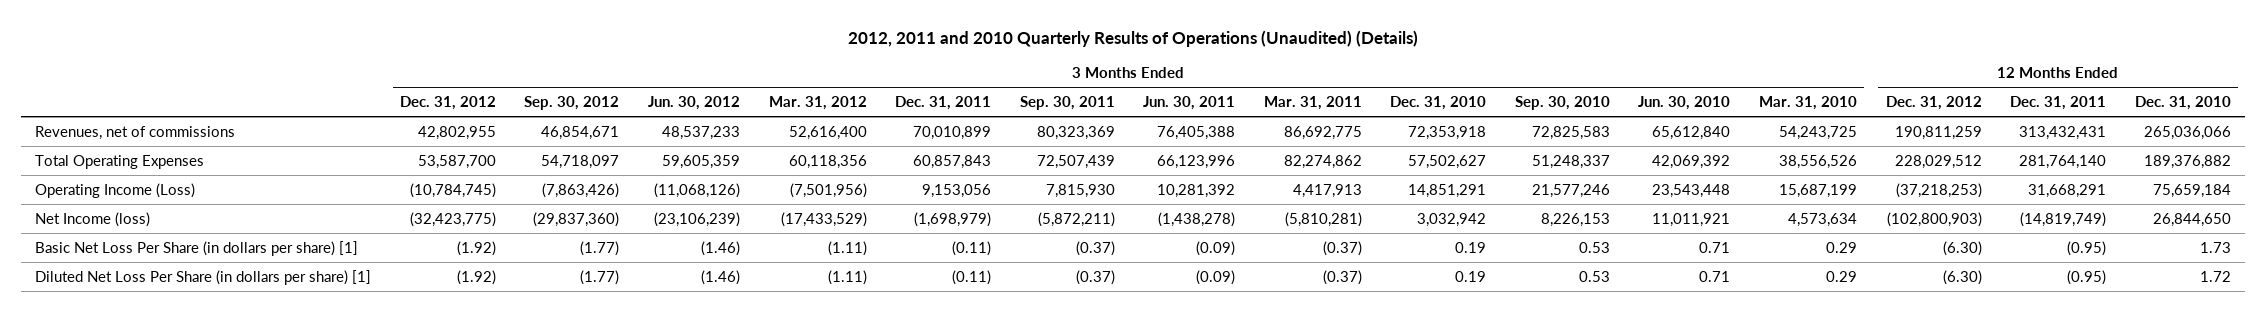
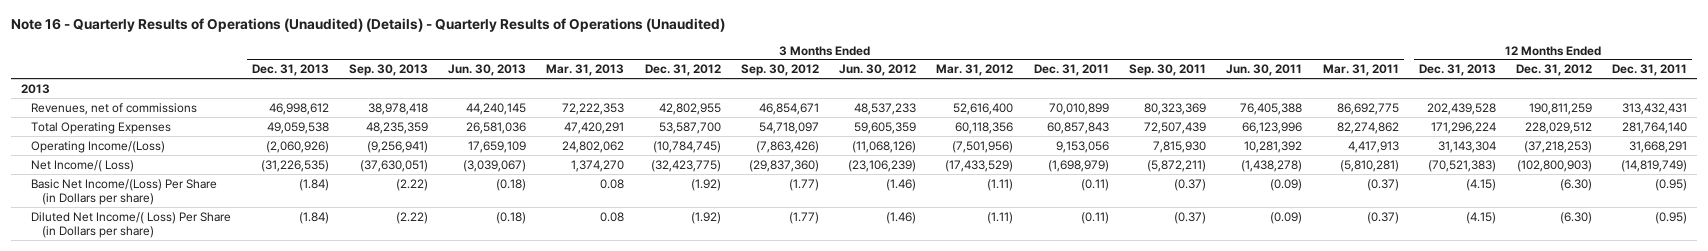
- 2012, 2011 and 2010 Quarterly Results of Operations (Unaudited) (Details)
+ Note 16 - Quarterly Results of Operations (Unaudited) (Details) - Quarterly Results of Operations (Unaudited)
- | 3 Months Ended Dec. 31, 2012 | 3 Months Ended Sep. 30, 2012 | 3 Months Ended Jun. 30, 2012 | 3 Months Ended Mar. 31, 2012 | 3 Months Ended Dec. 31, 2011 | 3 Months Ended Sep. 30, 2011 | 3 Months Ended Jun. 30, 2011 | 3 Months Ended Mar. 31, 2011 | 3 Months Ended Dec. 31, 2010 | 3 Months Ended Sep. 30, 2010 | 3 Months Ended Jun. 30, 2010 | 3 Months Ended Mar. 31, 2010 | 12 Months Ended Dec. 31, 2012 | 12 Months Ended Dec. 31, 2011 | 12 Months Ended Dec. 31, 2010
+ | 3 Months Ended Dec. 31, 2013 | 3 Months Ended Sep. 30, 2013 | 3 Months Ended Jun. 30, 2013 | 3 Months Ended Mar. 31, 2013 | 3 Months Ended Dec. 31, 2012 | 3 Months Ended Sep. 30, 2012 | 3 Months Ended Jun. 30, 2012 | 3 Months Ended Mar. 31, 2012 | 3 Months Ended Dec. 31, 2011 | 3 Months Ended Sep. 30, 2011 | 3 Months Ended Jun. 30, 2011 | 3 Months Ended Mar. 31, 2011 | 12 Months Ended Dec. 31, 2013 | 12 Months Ended Dec. 31, 2012 | 12 Months Ended Dec. 31, 2011
+ 2013
- Operating Income (Loss) | (10,784,745) | (7,863,426) | (11,068,126) | (7,501,956) | 9,153,056 | 7,815,930 | 10,281,392 | 4,417,913 | 14,851,291 | 21,577,246 | 23,543,448 | 15,687,199 | (37,218,253) | 31,668,291 | 75,659,184
- Net Income (loss) | (32,423,775) | (29,837,360) | (23,106,239) | (17,433,529) | (1,698,979) | (5,872,211) | (1,438,278) | (5,810,281) | 3,032,942 | 8,226,153 | 11,011,921 | 4,573,634 | (102,800,903) | (14,819,749) | 26,844,650
- Basic Net Loss Per Share (in dollars per share) [1] | (1.92) | (1.77) | (1.46) | (1.11) | (0.11) | (0.37) | (0.09) | (0.37) | 0.19 | 0.53 | 0.71 | 0.29 | (6.30) | (0.95) | 1.73
- Diluted Net Loss Per Share (in dollars per share) [1] | (1.92) | (1.77) | (1.46) | (1.11) | (0.11) | (0.37) | (0.09) | (0.37) | 0.19 | 0.53 | 0.71 | 0.29 | (6.30) | (0.95) | 1.72
+ Operating Income/(Loss) | (2,060,926) | (9,256,941) | 17,659,109 | 24,802,062 | (10,784,745) | (7,863,426) | (11,068,126) | (7,501,956) | 9,153,056 | 7,815,930 | 10,281,392 | 4,417,913 | 31,143,304 | (37,218,253) | 31,668,291
+ Net Income/( Loss) | (31,226,535) | (37,630,051) | (3,039,067) | 1,374,270 | (32,423,775) | (29,837,360) | (23,106,239) | (17,433,529) | (1,698,979) | (5,872,211) | (1,438,278) | (5,810,281) | (70,521,383) | (102,800,903) | (14,819,749)
+ Basic Net Income/(Loss) Per Share (in Dollars per share) | (1.84) | (2.22) | (0.18) | 0.08 | (1.92) | (1.77) | (1.46) | (1.11) | (0.11) | (0.37) | (0.09) | (0.37) | (4.15) | (6.30) | (0.95)
+ Diluted Net Income/( Loss) Per Share (in Dollars per share) | (1.84) | (2.22) | (0.18) | 0.08 | (1.92) | (1.77) | (1.46) | (1.11) | (0.11) | (0.37) | (0.09) | (0.37) | (4.15) | (6.30) | (0.95)

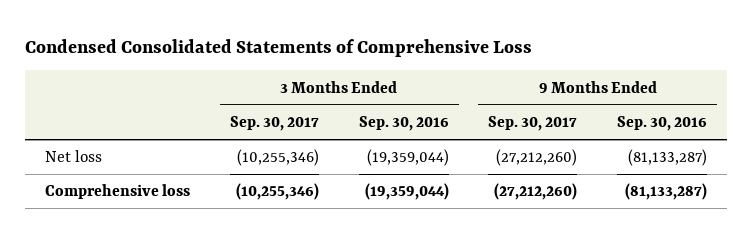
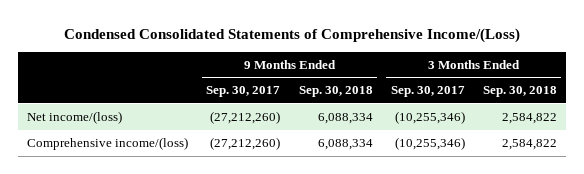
- Condensed Consolidated Statements of Comprehensive Loss
+ Condensed Consolidated Statements of Comprehensive Income/(Loss)
- | 3 Months Ended Sep. 30, 2017 | 3 Months Ended Sep. 30, 2016 | 9 Months Ended Sep. 30, 2017 | 9 Months Ended Sep. 30, 2016
+ | 9 Months Ended Sep. 30, 2017 | 9 Months Ended Sep. 30, 2018 | 3 Months Ended Sep. 30, 2017 | 3 Months Ended Sep. 30, 2018
- Net loss | (10,255,346) | (19,359,044) | (27,212,260) | (81,133,287)
- Comprehensive loss | (10,255,346) | (19,359,044) | (27,212,260) | (81,133,287)
+ Net income/(loss) | (27,212,260) | 6,088,334 | (10,255,346) | 2,584,822
+ Comprehensive income/(loss) | (27,212,260) | 6,088,334 | (10,255,346) | 2,584,822

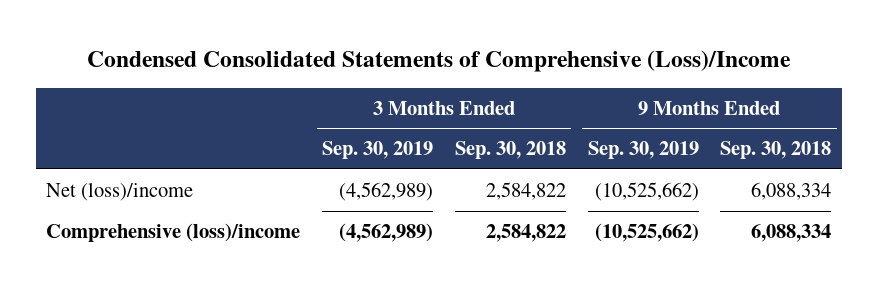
- Condensed Consolidated Statements of Comprehensive Income/(Loss)
+ Condensed Consolidated Statements of Comprehensive (Loss)/Income
- | 9 Months Ended Sep. 30, 2017 | 9 Months Ended Sep. 30, 2018 | 3 Months Ended Sep. 30, 2017 | 3 Months Ended Sep. 30, 2018
+ | 3 Months Ended Sep. 30, 2019 | 3 Months Ended Sep. 30, 2018 | 9 Months Ended Sep. 30, 2019 | 9 Months Ended Sep. 30, 2018
- Net income/(loss) | (27,212,260) | 6,088,334 | (10,255,346) | 2,584,822
- Comprehensive income/(loss) | (27,212,260) | 6,088,334 | (10,255,346) | 2,584,822
+ Net (loss)/income | (4,562,989) | 2,584,822 | (10,525,662) | 6,088,334
+ Comprehensive (loss)/income | (4,562,989) | 2,584,822 | (10,525,662) | 6,088,334

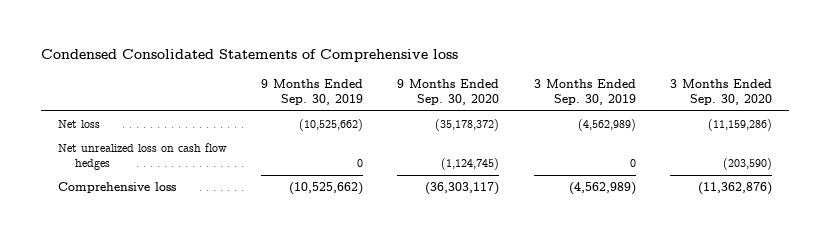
- Condensed Consolidated Statements of Comprehensive (Loss)/Income
+ Condensed Consolidated Statements of Comprehensive loss
- | 3 Months Ended Sep. 30, 2019 | 3 Months Ended Sep. 30, 2018 | 9 Months Ended Sep. 30, 2019 | 9 Months Ended Sep. 30, 2018
+ | 9 Months Ended Sep. 30, 2019 | 9 Months Ended Sep. 30, 2020 | 3 Months Ended Sep. 30, 2019 | 3 Months Ended Sep. 30, 2020
- Net (loss)/income | (4,562,989) | 2,584,822 | (10,525,662) | 6,088,334
- Comprehensive (loss)/income | (4,562,989) | 2,584,822 | (10,525,662) | 6,088,334
+ Net loss | (10,525,662) | (35,178,372) | (4,562,989) | (11,159,286)
+ Net unrealized loss on cash flow hedges | 0 | (1,124,745) | 0 | (203,590)
+ Comprehensive loss | (10,525,662) | (36,303,117) | (4,562,989) | (11,362,876)

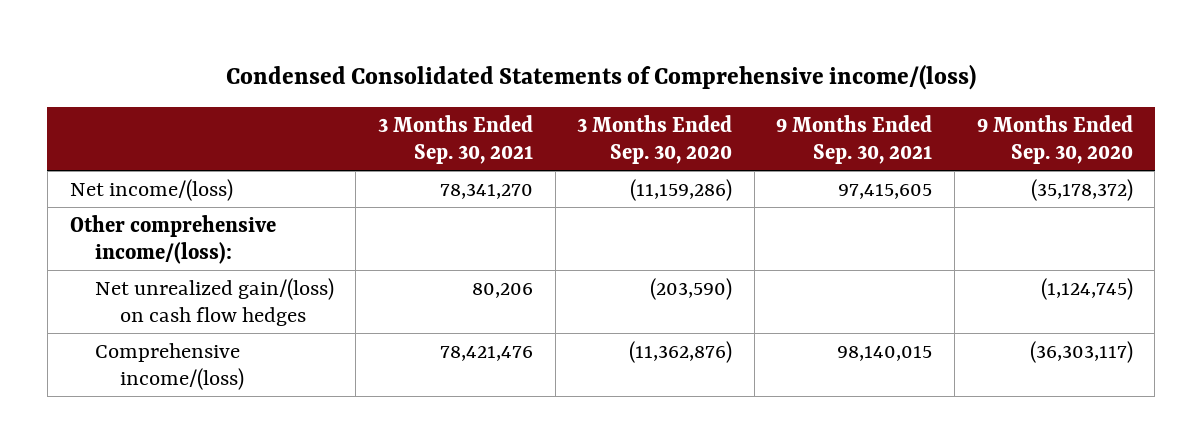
- Condensed Consolidated Statements of Comprehensive loss
+ Condensed Consolidated Statements of Comprehensive income/(loss)
- | 9 Months Ended Sep. 30, 2019 | 9 Months Ended Sep. 30, 2020 | 3 Months Ended Sep. 30, 2019 | 3 Months Ended Sep. 30, 2020
+ | 3 Months Ended Sep. 30, 2021 | 3 Months Ended Sep. 30, 2020 | 9 Months Ended Sep. 30, 2021 | 9 Months Ended Sep. 30, 2020
- Net loss | (10,525,662) | (35,178,372) | (4,562,989) | (11,159,286)
- Net unrealized loss on cash flow hedges | 0 | (1,124,745) | 0 | (203,590)
- Comprehensive loss | (10,525,662) | (36,303,117) | (4,562,989) | (11,362,876)
+ Net income/(loss) | 78,341,270 | (11,159,286) | 97,415,605 | (35,178,372)
+ Other comprehensive income/(loss):
+ Net unrealized gain/(loss) on cash flow hedges | 80,206 | (203,590) | | (1,124,745)
+ Comprehensive income/(loss) | 78,421,476 | (11,362,876) | 98,140,015 | (36,303,117)

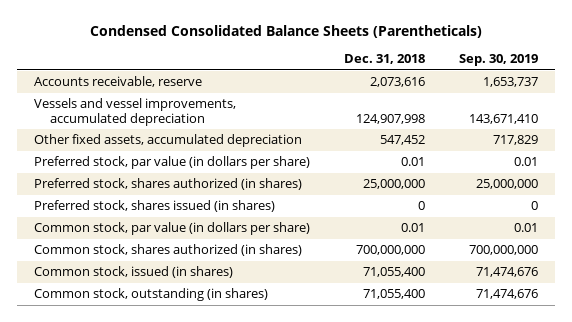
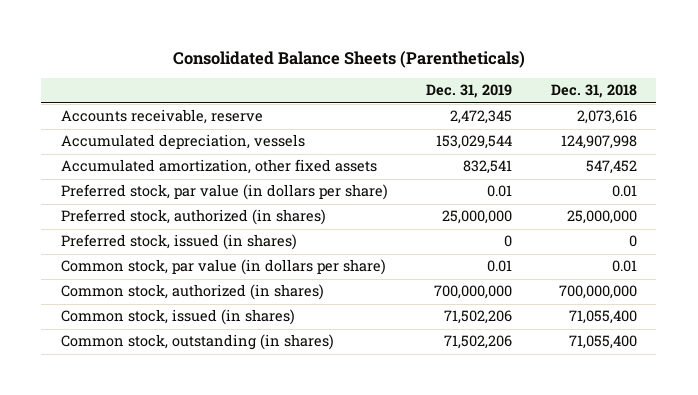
- Condensed Consolidated Balance Sheets (Parentheticals)
+ Consolidated Balance Sheets (Parentheticals)
- | Dec. 31, 2018 | Sep. 30, 2019
+ | Dec. 31, 2019 | Dec. 31, 2018
- Vessels and vessel improvements, accumulated depreciation | 124,907,998 | 143,671,410
- Other fixed assets, accumulated depreciation | 547,452 | 717,829
+ Accumulated depreciation, vessels | 153,029,544 | 124,907,998
+ Accumulated amortization, other fixed assets | 832,541 | 547,452
- Preferred stock, shares authorized (in shares) | 25,000,000 | 25,000,000
- Preferred stock, shares issued (in shares) | 0 | 0
+ Preferred stock, authorized (in shares) | 25,000,000 | 25,000,000
+ Preferred stock, issued (in shares) | 0 | 0
- Common stock, shares authorized (in shares) | 700,000,000 | 700,000,000
+ Common stock, authorized (in shares) | 700,000,000 | 700,000,000

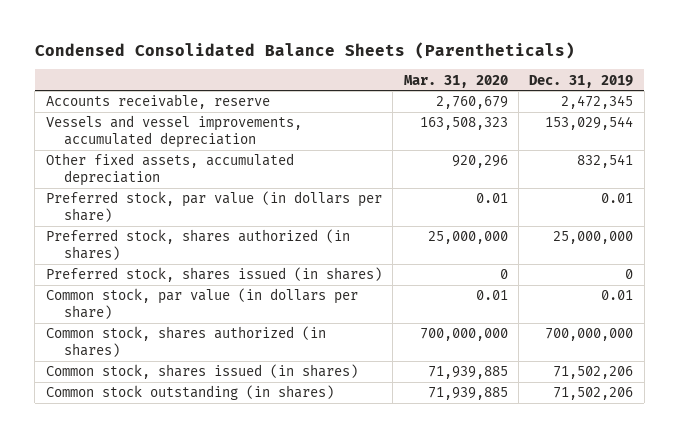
- Consolidated Balance Sheets (Parentheticals)
+ Condensed Consolidated Balance Sheets (Parentheticals)
- | Dec. 31, 2019 | Dec. 31, 2018
+ | Mar. 31, 2020 | Dec. 31, 2019
- Accumulated depreciation, vessels | 153,029,544 | 124,907,998
- Accumulated amortization, other fixed assets | 832,541 | 547,452
+ Vessels and vessel improvements, accumulated depreciation | 163,508,323 | 153,029,544
+ Other fixed assets, accumulated depreciation | 920,296 | 832,541
- Preferred stock, authorized (in shares) | 25,000,000 | 25,000,000
- Preferred stock, issued (in shares) | 0 | 0
+ Preferred stock, shares authorized (in shares) | 25,000,000 | 25,000,000
+ Preferred stock, shares issued (in shares) | 0 | 0
- Common stock, authorized (in shares) | 700,000,000 | 700,000,000
- Common stock, issued (in shares) | 71,502,206 | 71,055,400
- Common stock, outstanding (in shares) | 71,502,206 | 71,055,400
+ Common stock, shares authorized (in shares) | 700,000,000 | 700,000,000
+ Common stock, shares issued (in shares) | 71,939,885 | 71,502,206
+ Common stock outstanding (in shares) | 71,939,885 | 71,502,206

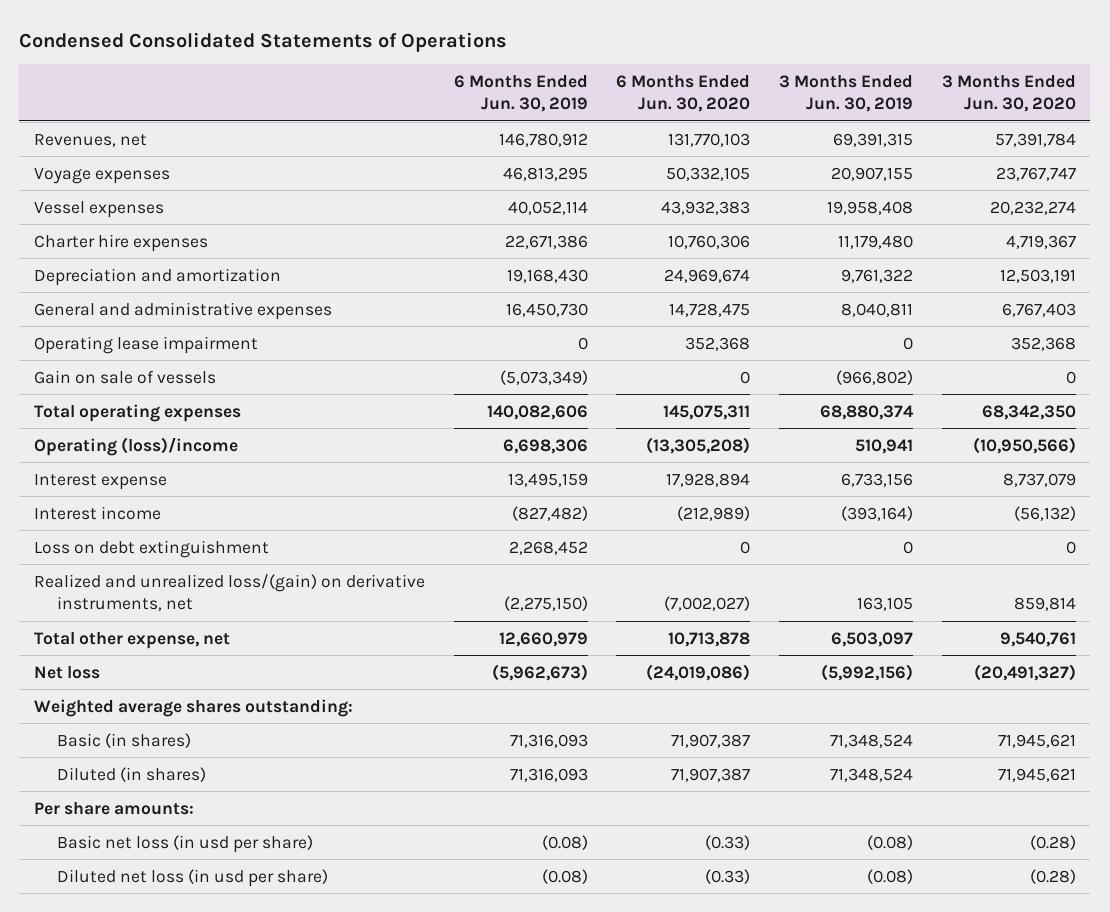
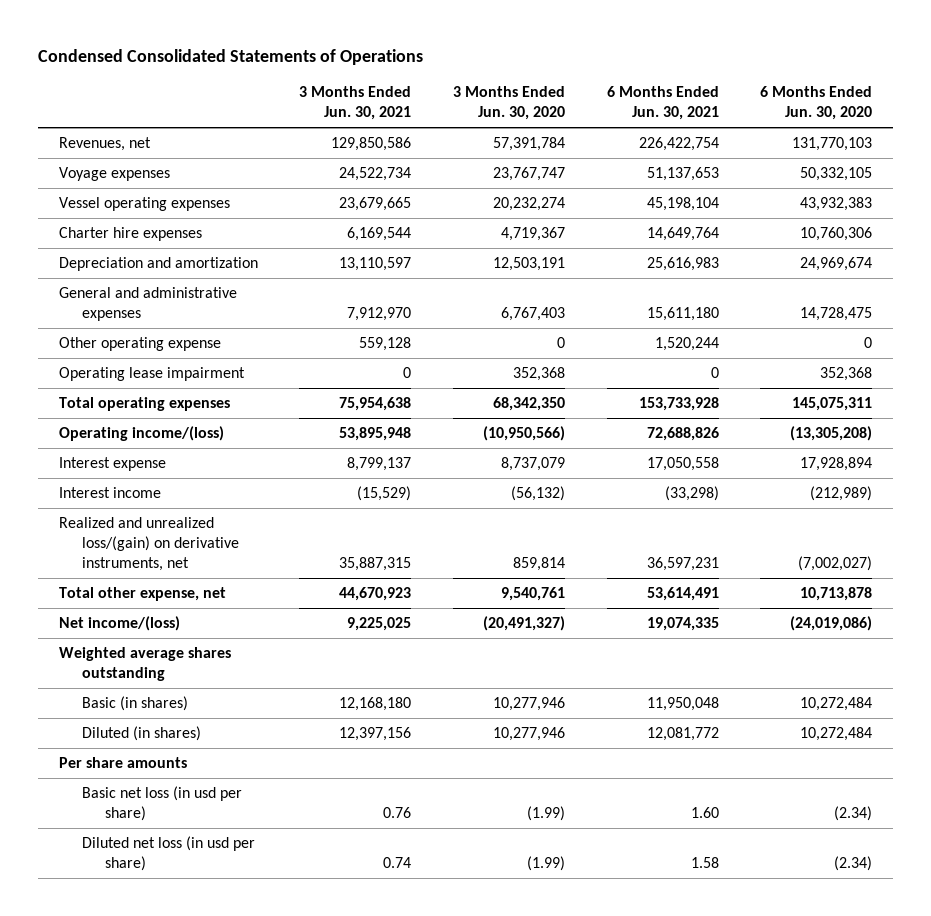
- | 6 Months Ended Jun. 30, 2019 | 6 Months Ended Jun. 30, 2020 | 3 Months Ended Jun. 30, 2019 | 3 Months Ended Jun. 30, 2020
+ | 3 Months Ended Jun. 30, 2021 | 3 Months Ended Jun. 30, 2020 | 6 Months Ended Jun. 30, 2021 | 6 Months Ended Jun. 30, 2020
- Vessel expenses | 40,052,114 | 43,932,383 | 19,958,408 | 20,232,274
+ Vessel operating expenses | 23,679,665 | 20,232,274 | 45,198,104 | 43,932,383
+ Other operating expense | 559,128 | 0 | 1,520,244 | 0
- Gain on sale of vessels | (5,073,349) | 0 | (966,802) | 0
- Operating (loss)/income | 6,698,306 | (13,305,208) | 510,941 | (10,950,566)
+ Operating income/(loss) | 53,895,948 | (10,950,566) | 72,688,826 | (13,305,208)
- Loss on debt extinguishment | 2,268,452 | 0 | 0 | 0
- Net loss | (5,962,673) | (24,019,086) | (5,992,156) | (20,491,327)
- Weighted average shares outstanding:
- Basic (in shares) | 71,316,093 | 71,907,387 | 71,348,524 | 71,945,621
- Diluted (in shares) | 71,316,093 | 71,907,387 | 71,348,524 | 71,945,621
- Per share amounts:
- Basic net loss (in usd per share) | (0.08) | (0.33) | (0.08) | (0.28)
- Diluted net loss (in usd per share) | (0.08) | (0.33) | (0.08) | (0.28)
+ Net income/(loss) | 9,225,025 | (20,491,327) | 19,074,335 | (24,019,086)
+ Weighted average shares outstanding
+ Basic (in shares) | 12,168,180 | 10,277,946 | 11,950,048 | 10,272,484
+ Diluted (in shares) | 12,397,156 | 10,277,946 | 12,081,772 | 10,272,484
+ Per share amounts
+ Basic net loss (in usd per share) | 0.76 | (1.99) | 1.60 | (2.34)
+ Diluted net loss (in usd per share) | 0.74 | (1.99) | 1.58 | (2.34)

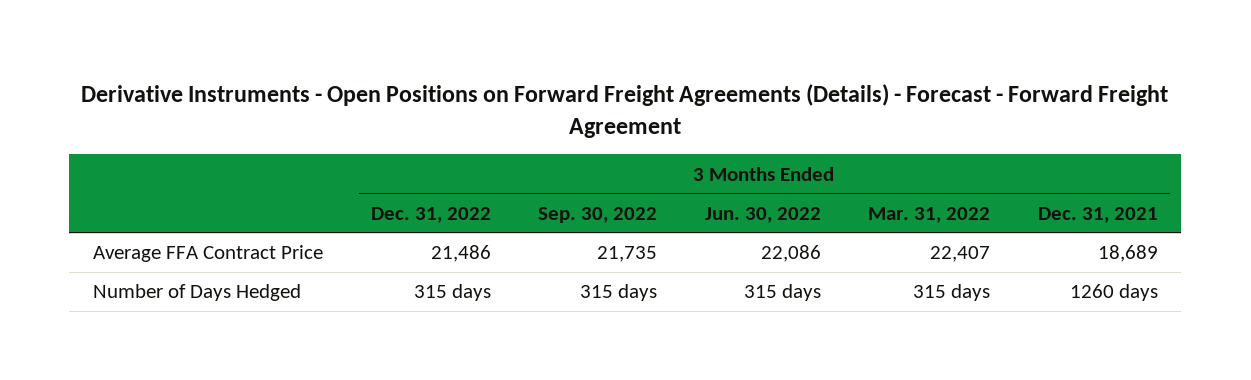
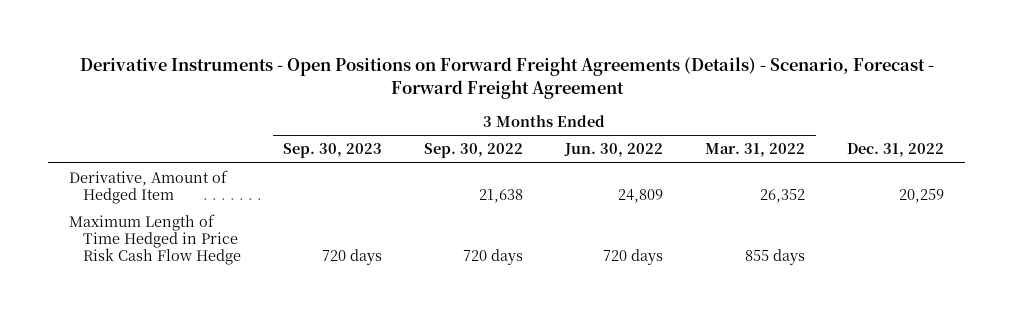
- Derivative Instruments - Open Positions on Forward Freight Agreements (Details) - Forecast - Forward Freight Agreement
+ Derivative Instruments - Open Positions on Forward Freight Agreements (Details) - Scenario, Forecast - Forward Freight Agreement
- | 3 Months Ended Dec. 31, 2022 | 3 Months Ended Sep. 30, 2022 | 3 Months Ended Jun. 30, 2022 | 3 Months Ended Mar. 31, 2022 | 3 Months Ended Dec. 31, 2021
+ | 3 Months Ended Sep. 30, 2023 | 3 Months Ended Sep. 30, 2022 | 3 Months Ended Jun. 30, 2022 | 3 Months Ended Mar. 31, 2022 | Dec. 31, 2022
- Average FFA Contract Price | 21,486 | 21,735 | 22,086 | 22,407 | 18,689
- Number of Days Hedged | 315 days | 315 days | 315 days | 315 days | 1260 days
+ Derivative, Amount of Hedged Item | | 21,638 | 24,809 | 26,352 | 20,259
+ Maximum Length of Time Hedged in Price Risk Cash Flow Hedge | 720 days | 720 days | 720 days | 855 days |

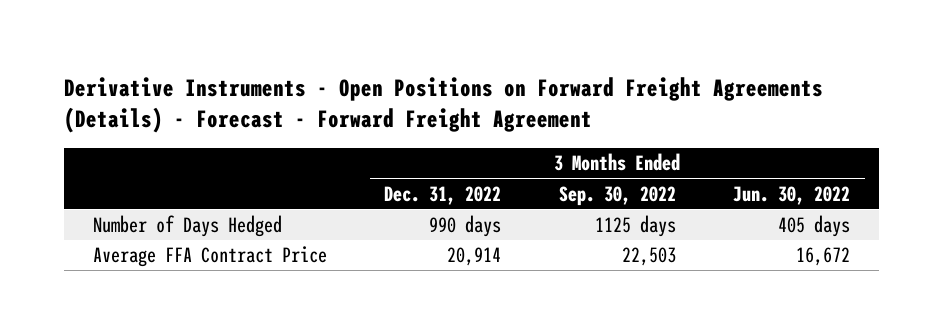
- Derivative Instruments - Open Positions on Forward Freight Agreements (Details) - Scenario, Forecast - Forward Freight Agreement
+ Derivative Instruments - Open Positions on Forward Freight Agreements (Details) - Forecast - Forward Freight Agreement
- | 3 Months Ended Sep. 30, 2023 | 3 Months Ended Sep. 30, 2022 | 3 Months Ended Jun. 30, 2022 | 3 Months Ended Mar. 31, 2022 | Dec. 31, 2022
+ | 3 Months Ended Dec. 31, 2022 | 3 Months Ended Sep. 30, 2022 | 3 Months Ended Jun. 30, 2022
- Derivative, Amount of Hedged Item | | 21,638 | 24,809 | 26,352 | 20,259
- Maximum Length of Time Hedged in Price Risk Cash Flow Hedge | 720 days | 720 days | 720 days | 855 days |
+ Number of Days Hedged | 990 days | 1125 days | 405 days
+ Average FFA Contract Price | 20,914 | 22,503 | 16,672

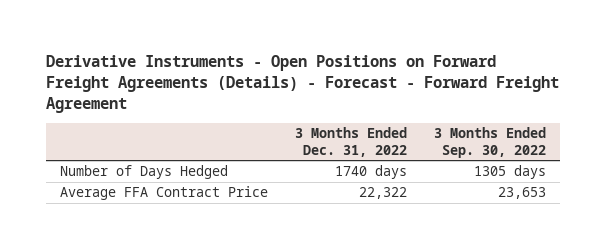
- | 3 Months Ended Dec. 31, 2022 | 3 Months Ended Sep. 30, 2022 | 3 Months Ended Jun. 30, 2022
+ | 3 Months Ended Dec. 31, 2022 | 3 Months Ended Sep. 30, 2022
- Number of Days Hedged | 990 days | 1125 days | 405 days
- Average FFA Contract Price | 20,914 | 22,503 | 16,672
+ Number of Days Hedged | 1740 days | 1305 days
+ Average FFA Contract Price | 22,322 | 23,653

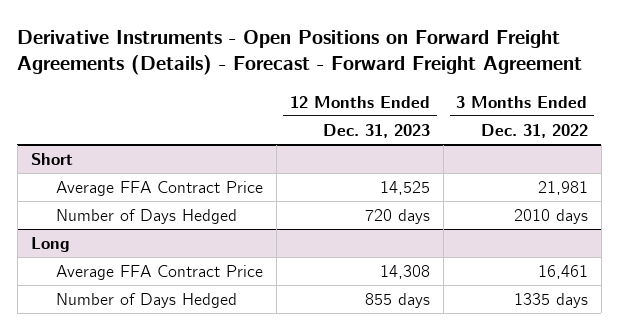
- | 3 Months Ended Dec. 31, 2022 | 3 Months Ended Sep. 30, 2022
+ | 12 Months Ended Dec. 31, 2023 | 3 Months Ended Dec. 31, 2022
- Number of Days Hedged | 1740 days | 1305 days
- Average FFA Contract Price | 22,322 | 23,653
+ Short
+ Average FFA Contract Price | 14,525 | 21,981
+ Number of Days Hedged | 720 days | 2010 days
+ Long
+ Average FFA Contract Price | 14,308 | 16,461
+ Number of Days Hedged | 855 days | 1335 days

